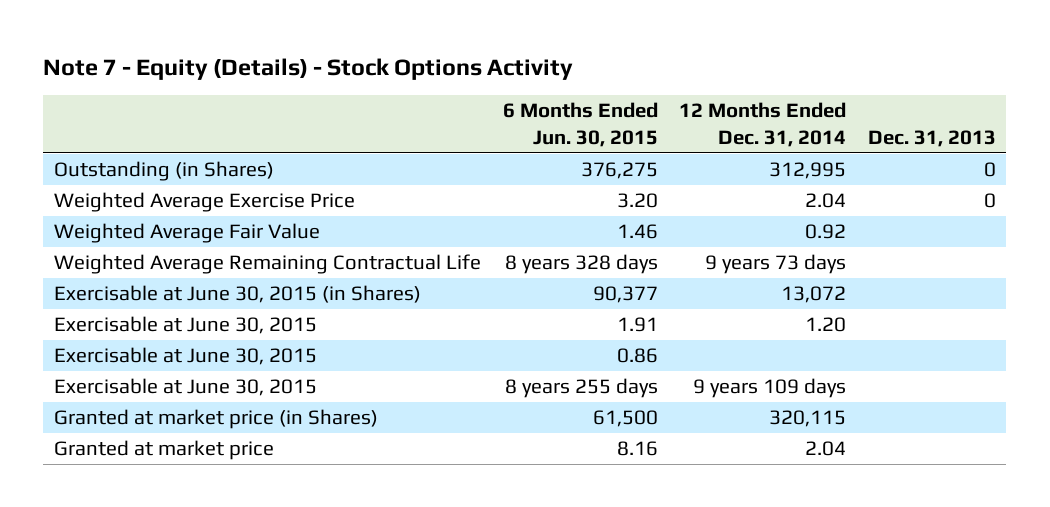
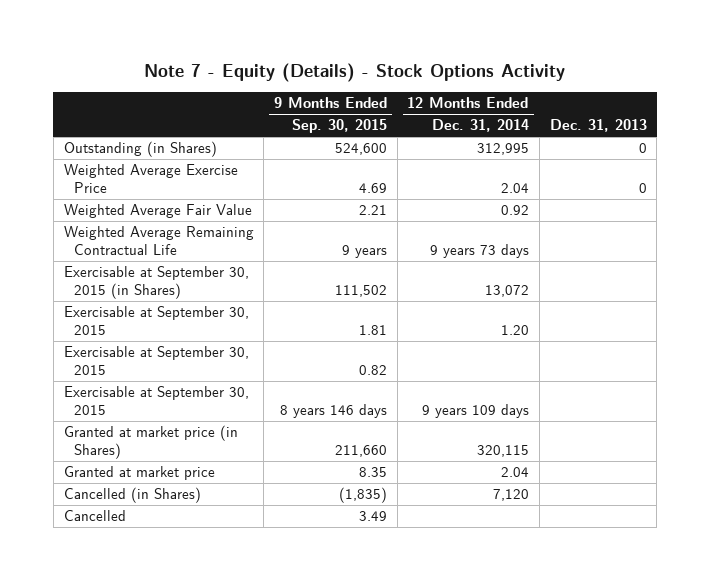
- | 6 Months Ended Jun. 30, 2015 | 12 Months Ended Dec. 31, 2014 | Dec. 31, 2013
+ | 9 Months Ended Sep. 30, 2015 | 12 Months Ended Dec. 31, 2014 | Dec. 31, 2013
- Exercisable at June 30, 2015 (in Shares) | 90,377 | 13,072 |
- Exercisable at June 30, 2015 | 1.91 | 1.20 |
- Exercisable at June 30, 2015 | 0.86 | |
- Exercisable at June 30, 2015 | 8 years 255 days | 9 years 109 days |
+ Exercisable at September 30, 2015 (in Shares) | 111,502 | 13,072 |
+ Exercisable at September 30, 2015 | 1.81 | 1.20 |
+ Exercisable at September 30, 2015 | 0.82 | |
+ Exercisable at September 30, 2015 | 8 years 146 days | 9 years 109 days |
+ Cancelled (in Shares) | (1,835) | 7,120 |
+ Cancelled | 3.49 | |

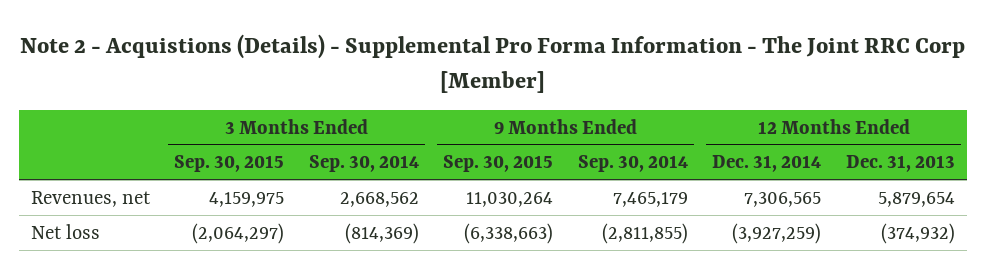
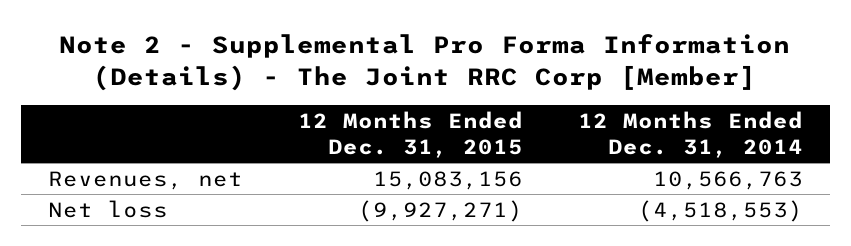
- Note 2 - Acquistions (Details) - Supplemental Pro Forma Information - The Joint RRC Corp [Member]
+ Note 2 - Supplemental Pro Forma Information (Details) - The Joint RRC Corp [Member]
- | 3 Months Ended Sep. 30, 2015 | 3 Months Ended Sep. 30, 2014 | 9 Months Ended Sep. 30, 2015 | 9 Months Ended Sep. 30, 2014 | 12 Months Ended Dec. 31, 2014 | 12 Months Ended Dec. 31, 2013
+ | 12 Months Ended Dec. 31, 2015 | 12 Months Ended Dec. 31, 2014
- Revenues, net | 4,159,975 | 2,668,562 | 11,030,264 | 7,465,179 | 7,306,565 | 5,879,654
- Net loss | (2,064,297) | (814,369) | (6,338,663) | (2,811,855) | (3,927,259) | (374,932)
+ Revenues, net | 15,083,156 | 10,566,763
+ Net loss | (9,927,271) | (4,518,553)

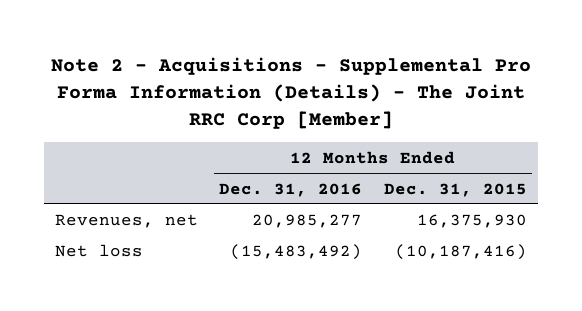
- Note 2 - Supplemental Pro Forma Information (Details) - The Joint RRC Corp [Member]
+ Note 2 - Acquisitions - Supplemental Pro Forma Information (Details) - The Joint RRC Corp [Member]
- | 12 Months Ended Dec. 31, 2015 | 12 Months Ended Dec. 31, 2014
+ | 12 Months Ended Dec. 31, 2016 | 12 Months Ended Dec. 31, 2015
- Revenues, net | 15,083,156 | 10,566,763
- Net loss | (9,927,271) | (4,518,553)
+ Revenues, net | 20,985,277 | 16,375,930
+ Net loss | (15,483,492) | (10,187,416)

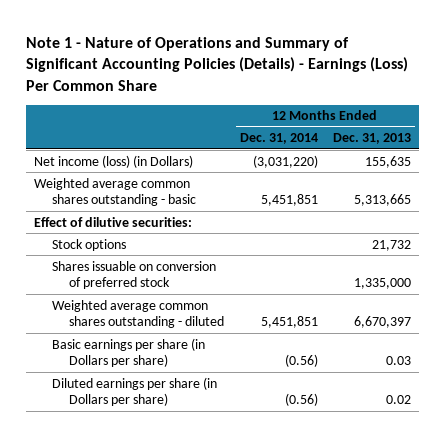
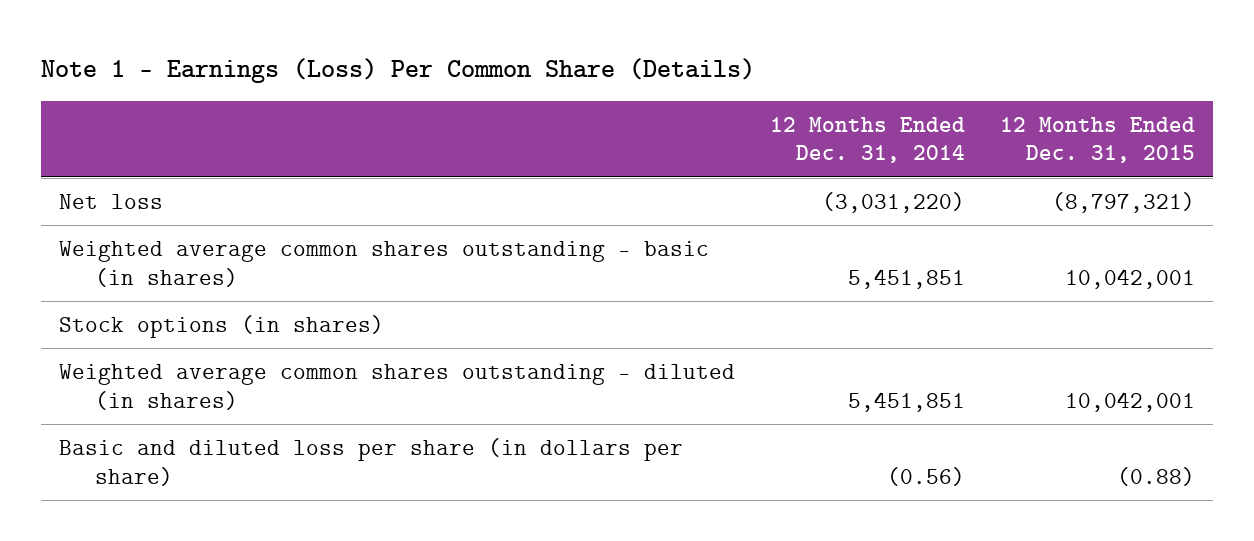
- Note 1 - Nature of Operations and Summary of Significant Accounting Policies (Details) - Earnings (Loss) Per Common Share
+ Note 1 - Earnings (Loss) Per Common Share (Details)
- | 12 Months Ended Dec. 31, 2014 | 12 Months Ended Dec. 31, 2013
+ | 12 Months Ended Dec. 31, 2014 | 12 Months Ended Dec. 31, 2015
- Net income (loss) (in Dollars) | (3,031,220) | 155,635
- Weighted average common shares outstanding - basic | 5,451,851 | 5,313,665
- Effect of dilutive securities:
- Stock options | | 21,732
- Shares issuable on conversion of preferred stock | | 1,335,000
- Weighted average common shares outstanding - diluted | 5,451,851 | 6,670,397
- Basic earnings per share (in Dollars per share) | (0.56) | 0.03
- Diluted earnings per share (in Dollars per share) | (0.56) | 0.02
+ Net loss | (3,031,220) | (8,797,321)
+ Weighted average common shares outstanding - basic (in shares) | 5,451,851 | 10,042,001
+ Stock options (in shares)
+ Weighted average common shares outstanding - diluted (in shares) | 5,451,851 | 10,042,001
+ Basic and diluted loss per share (in dollars per share) | (0.56) | (0.88)

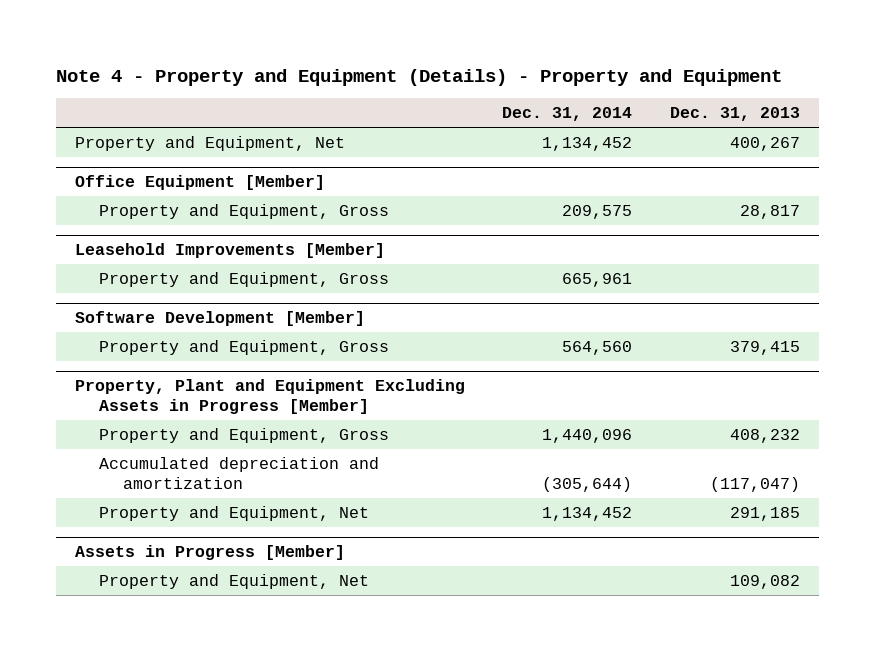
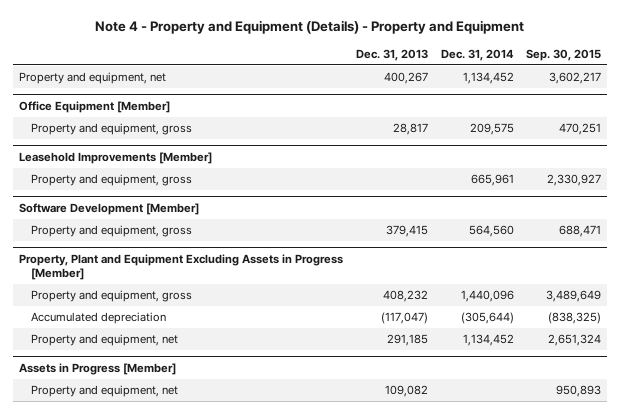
- | Dec. 31, 2014 | Dec. 31, 2013
+ | Dec. 31, 2013 | Dec. 31, 2014 | Sep. 30, 2015
- Property and Equipment, Net | 1,134,452 | 400,267
+ Property and equipment, net | 400,267 | 1,134,452 | 3,602,217
@ Office Equipment [Member]
- Property and Equipment, Gross | 209,575 | 28,817
+ Property and equipment, gross | 28,817 | 209,575 | 470,251
@ Leasehold Improvements [Member]
- Property and Equipment, Gross | 665,961 |
+ Property and equipment, gross | | 665,961 | 2,330,927
@ Software Development [Member]
- Property and Equipment, Gross | 564,560 | 379,415
+ Property and equipment, gross | 379,415 | 564,560 | 688,471
@ Property, Plant and Equipment Excluding Assets in Progress [Member]
- Property and Equipment, Gross | 1,440,096 | 408,232
- Accumulated depreciation and amortization | (305,644) | (117,047)
- Property and Equipment, Net | 1,134,452 | 291,185
+ Property and equipment, gross | 408,232 | 1,440,096 | 3,489,649
+ Accumulated depreciation | (117,047) | (305,644) | (838,325)
+ Property and equipment, net | 291,185 | 1,134,452 | 2,651,324
@ Assets in Progress [Member]
- Property and Equipment, Net | | 109,082
+ Property and equipment, net | 109,082 | | 950,893

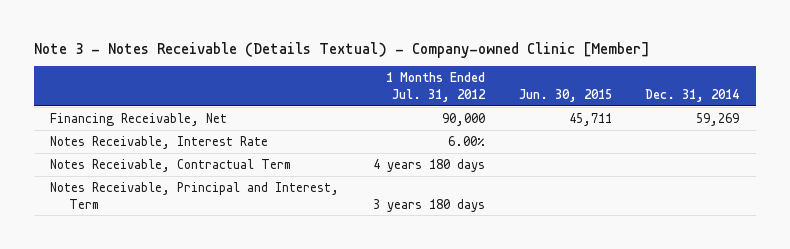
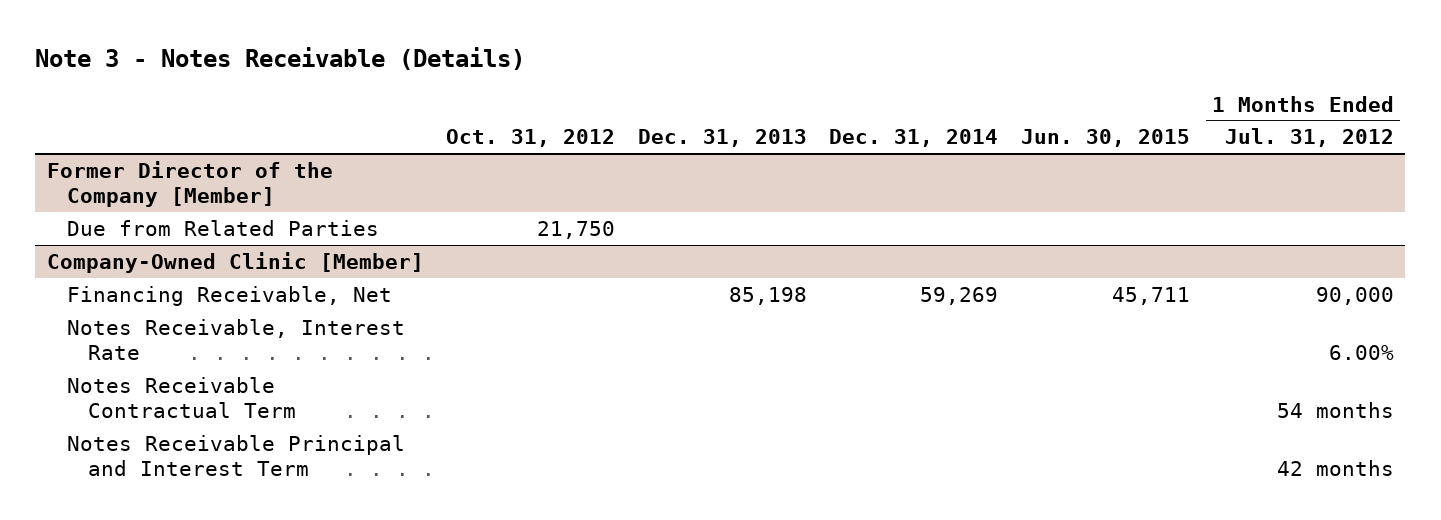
- Note 3 - Notes Receivable (Details Textual) - Company-owned Clinic [Member]
+ Note 3 - Notes Receivable (Details)
- | 1 Months Ended Jul. 31, 2012 | Jun. 30, 2015 | Dec. 31, 2014
+ | Oct. 31, 2012 | Dec. 31, 2013 | Dec. 31, 2014 | Jun. 30, 2015 | 1 Months Ended Jul. 31, 2012
+ Former Director of the Company [Member]
+ Due from Related Parties | 21,750 | | | |
+ Company-Owned Clinic [Member]
- Notes Receivable, Contractual Term | 4 years 180 days | |
- Notes Receivable, Principal and Interest, Term | 3 years 180 days | |
+ Notes Receivable Contractual Term | | | | | 54 months
+ Notes Receivable Principal and Interest Term | | | | | 42 months

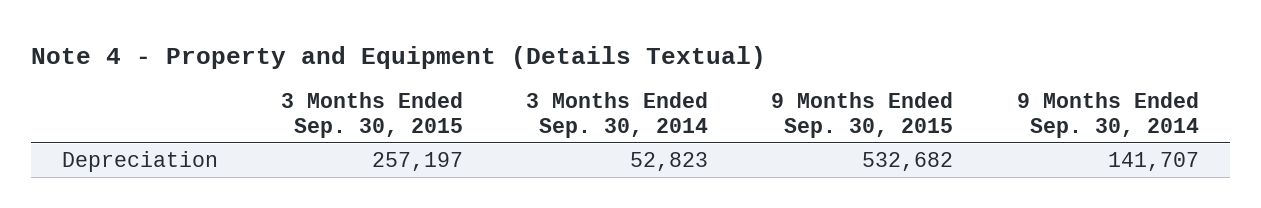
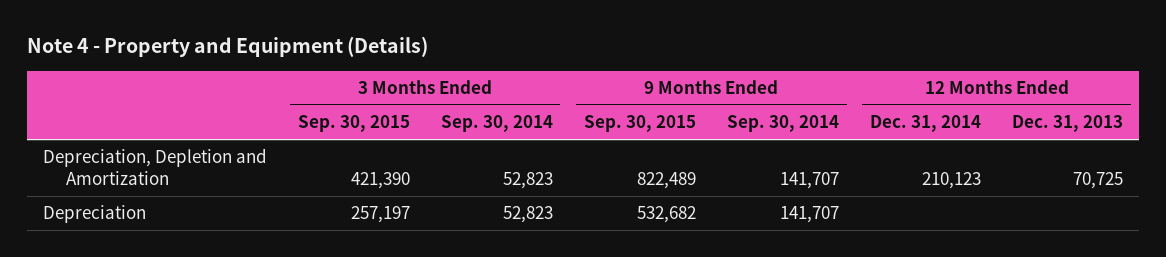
- Note 4 - Property and Equipment (Details Textual)
+ Note 4 - Property and Equipment (Details)
- | 3 Months Ended Sep. 30, 2015 | 3 Months Ended Sep. 30, 2014 | 9 Months Ended Sep. 30, 2015 | 9 Months Ended Sep. 30, 2014
+ | 3 Months Ended Sep. 30, 2015 | 3 Months Ended Sep. 30, 2014 | 9 Months Ended Sep. 30, 2015 | 9 Months Ended Sep. 30, 2014 | 12 Months Ended Dec. 31, 2014 | 12 Months Ended Dec. 31, 2013
+ Depreciation, Depletion and Amortization | 421,390 | 52,823 | 822,489 | 141,707 | 210,123 | 70,725

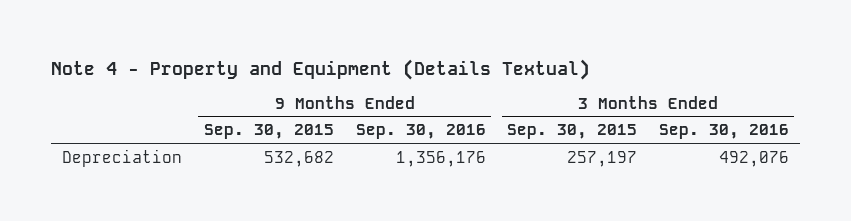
- Note 4 - Property and Equipment (Details)
+ Note 4 - Property and Equipment (Details Textual)
- | 3 Months Ended Sep. 30, 2015 | 3 Months Ended Sep. 30, 2014 | 9 Months Ended Sep. 30, 2015 | 9 Months Ended Sep. 30, 2014 | 12 Months Ended Dec. 31, 2014 | 12 Months Ended Dec. 31, 2013
+ | 9 Months Ended Sep. 30, 2015 | 9 Months Ended Sep. 30, 2016 | 3 Months Ended Sep. 30, 2015 | 3 Months Ended Sep. 30, 2016
- Depreciation, Depletion and Amortization | 421,390 | 52,823 | 822,489 | 141,707 | 210,123 | 70,725

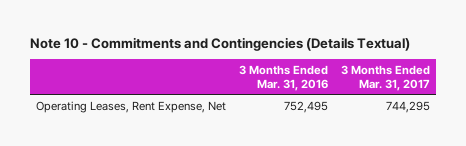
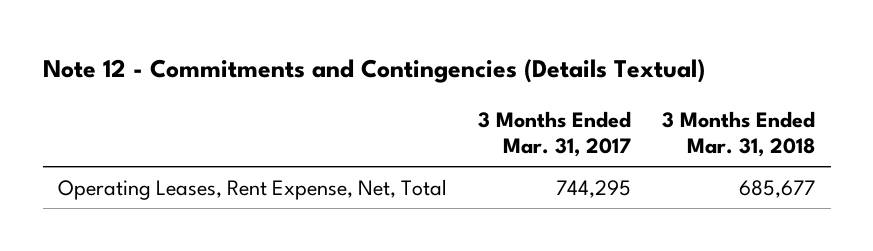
- Note 10 - Commitments and Contingencies (Details Textual)
+ Note 12 - Commitments and Contingencies (Details Textual)
- | 3 Months Ended Mar. 31, 2016 | 3 Months Ended Mar. 31, 2017
+ | 3 Months Ended Mar. 31, 2017 | 3 Months Ended Mar. 31, 2018
- Operating Leases, Rent Expense, Net | 752,495 | 744,295
+ Operating Leases, Rent Expense, Net, Total | 744,295 | 685,677

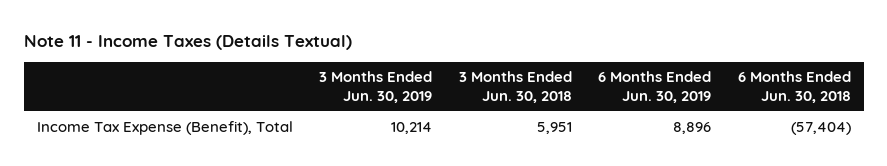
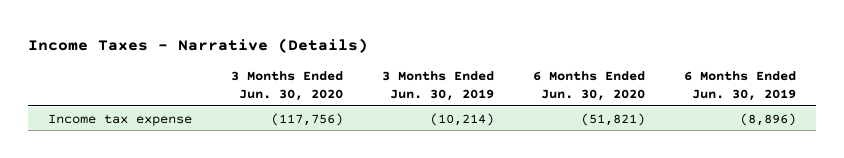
- Note 11 - Income Taxes (Details Textual)
+ Income Taxes - Narrative (Details)
- | 3 Months Ended Jun. 30, 2019 | 3 Months Ended Jun. 30, 2018 | 6 Months Ended Jun. 30, 2019 | 6 Months Ended Jun. 30, 2018
+ | 3 Months Ended Jun. 30, 2020 | 3 Months Ended Jun. 30, 2019 | 6 Months Ended Jun. 30, 2020 | 6 Months Ended Jun. 30, 2019
- Income Tax Expense (Benefit), Total | 10,214 | 5,951 | 8,896 | (57,404)
+ Income tax expense | (117,756) | (10,214) | (51,821) | (8,896)

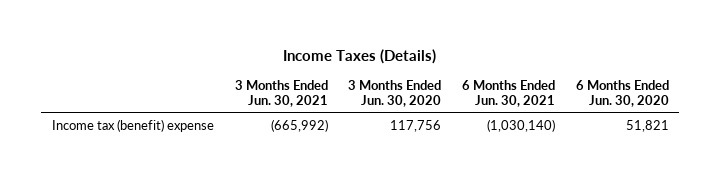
- Income Taxes - Narrative (Details)
+ Income Taxes (Details)
- | 3 Months Ended Jun. 30, 2020 | 3 Months Ended Jun. 30, 2019 | 6 Months Ended Jun. 30, 2020 | 6 Months Ended Jun. 30, 2019
+ | 3 Months Ended Jun. 30, 2021 | 3 Months Ended Jun. 30, 2020 | 6 Months Ended Jun. 30, 2021 | 6 Months Ended Jun. 30, 2020
- Income tax expense | (117,756) | (10,214) | (51,821) | (8,896)
+ Income tax (benefit) expense | (665,992) | 117,756 | (1,030,140) | 51,821

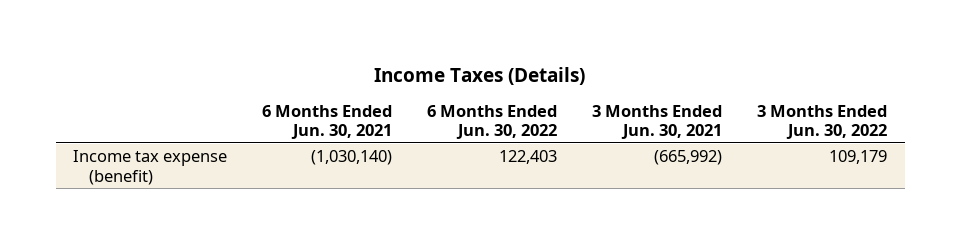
- | 3 Months Ended Jun. 30, 2021 | 3 Months Ended Jun. 30, 2020 | 6 Months Ended Jun. 30, 2021 | 6 Months Ended Jun. 30, 2020
+ | 6 Months Ended Jun. 30, 2021 | 6 Months Ended Jun. 30, 2022 | 3 Months Ended Jun. 30, 2021 | 3 Months Ended Jun. 30, 2022
- Income tax (benefit) expense | (665,992) | 117,756 | (1,030,140) | 51,821
+ Income tax expense (benefit) | (1,030,140) | 122,403 | (665,992) | 109,179

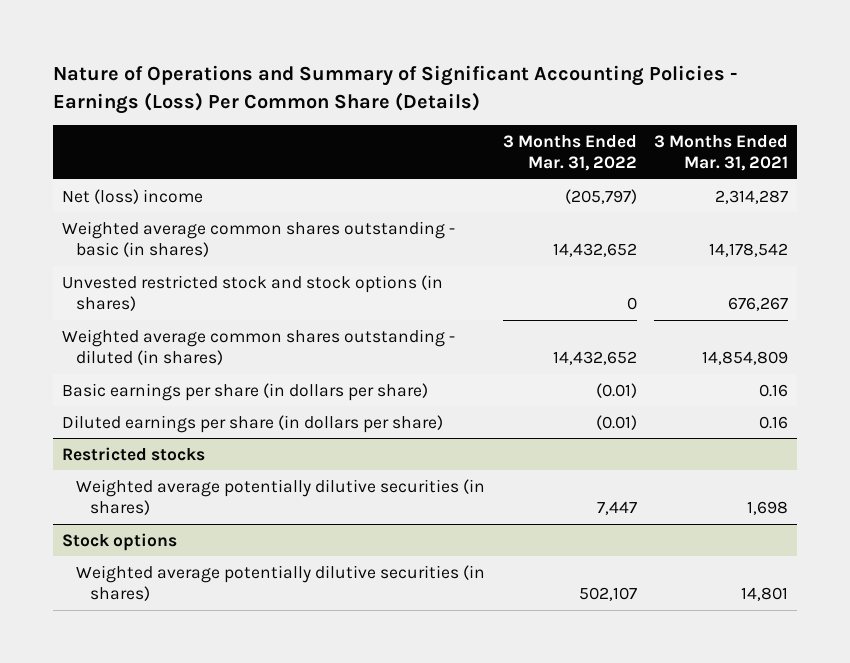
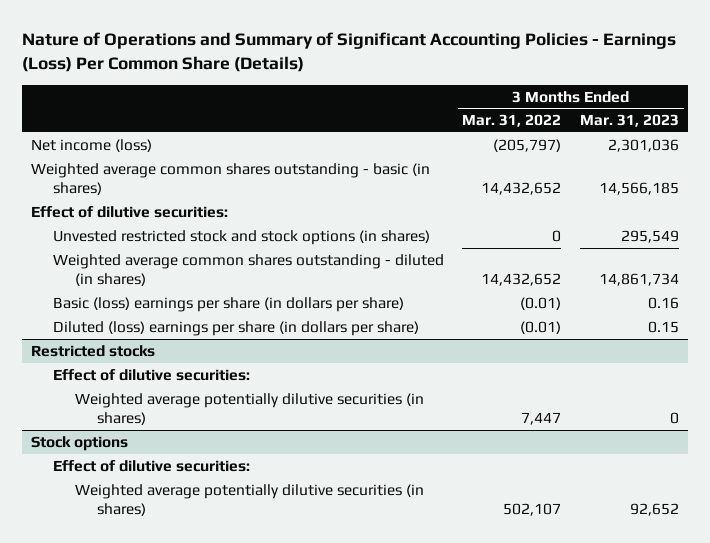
- | 3 Months Ended Mar. 31, 2022 | 3 Months Ended Mar. 31, 2021
+ | 3 Months Ended Mar. 31, 2022 | 3 Months Ended Mar. 31, 2023
- Net (loss) income | (205,797) | 2,314,287
+ Net income (loss) | (205,797) | 2,301,036
+ Effect of dilutive securities:
- Basic earnings per share (in dollars per share) | (0.01) | 0.16
- Diluted earnings per share (in dollars per share) | (0.01) | 0.16
+ Basic (loss) earnings per share (in dollars per share) | (0.01) | 0.16
+ Diluted (loss) earnings per share (in dollars per share) | (0.01) | 0.15
@ Restricted stocks
+ Effect of dilutive securities:
@ Stock options
+ Effect of dilutive securities:

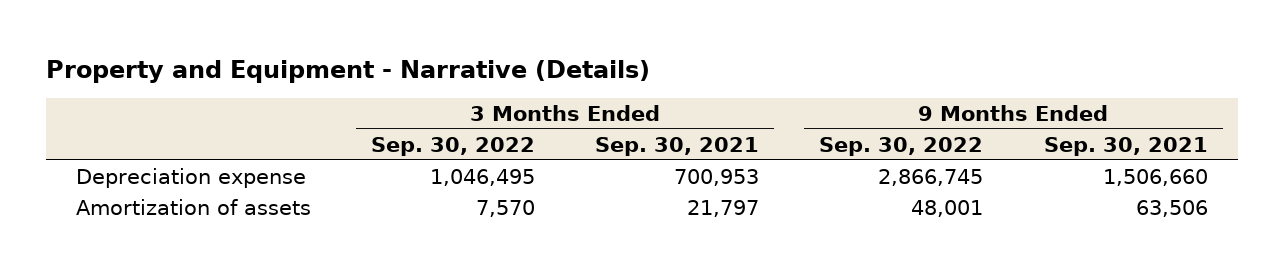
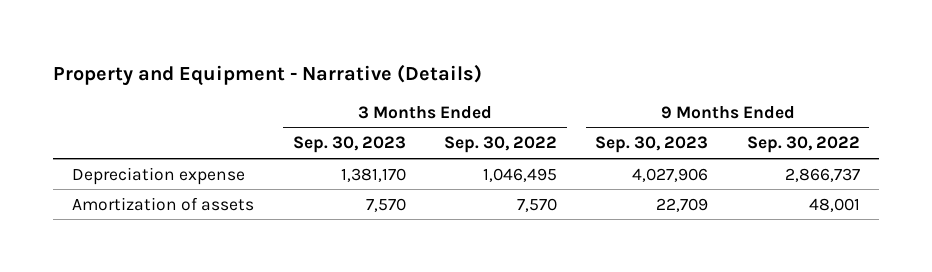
- | 3 Months Ended Sep. 30, 2022 | 3 Months Ended Sep. 30, 2021 | 9 Months Ended Sep. 30, 2022 | 9 Months Ended Sep. 30, 2021
+ | 3 Months Ended Sep. 30, 2023 | 3 Months Ended Sep. 30, 2022 | 9 Months Ended Sep. 30, 2023 | 9 Months Ended Sep. 30, 2022
- Depreciation expense | 1,046,495 | 700,953 | 2,866,745 | 1,506,660
+ Depreciation expense | 1,381,170 | 1,046,495 | 4,027,906 | 2,866,737

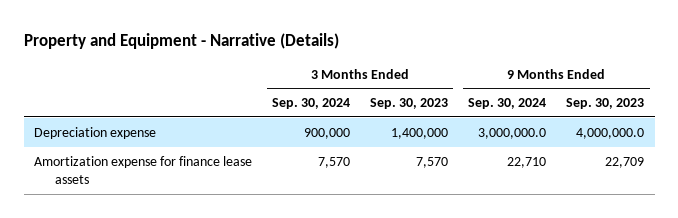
- | 3 Months Ended Sep. 30, 2023 | 3 Months Ended Sep. 30, 2022 | 9 Months Ended Sep. 30, 2023 | 9 Months Ended Sep. 30, 2022
+ | 3 Months Ended Sep. 30, 2024 | 3 Months Ended Sep. 30, 2023 | 9 Months Ended Sep. 30, 2024 | 9 Months Ended Sep. 30, 2023
- Depreciation expense | 1,381,170 | 1,046,495 | 4,027,906 | 2,866,737
- Amortization of assets | 7,570 | 7,570 | 22,709 | 48,001
+ Depreciation expense | 900,000 | 1,400,000 | 3,000,000.0 | 4,000,000.0
+ Amortization expense for finance lease assets | 7,570 | 7,570 | 22,710 | 22,709

